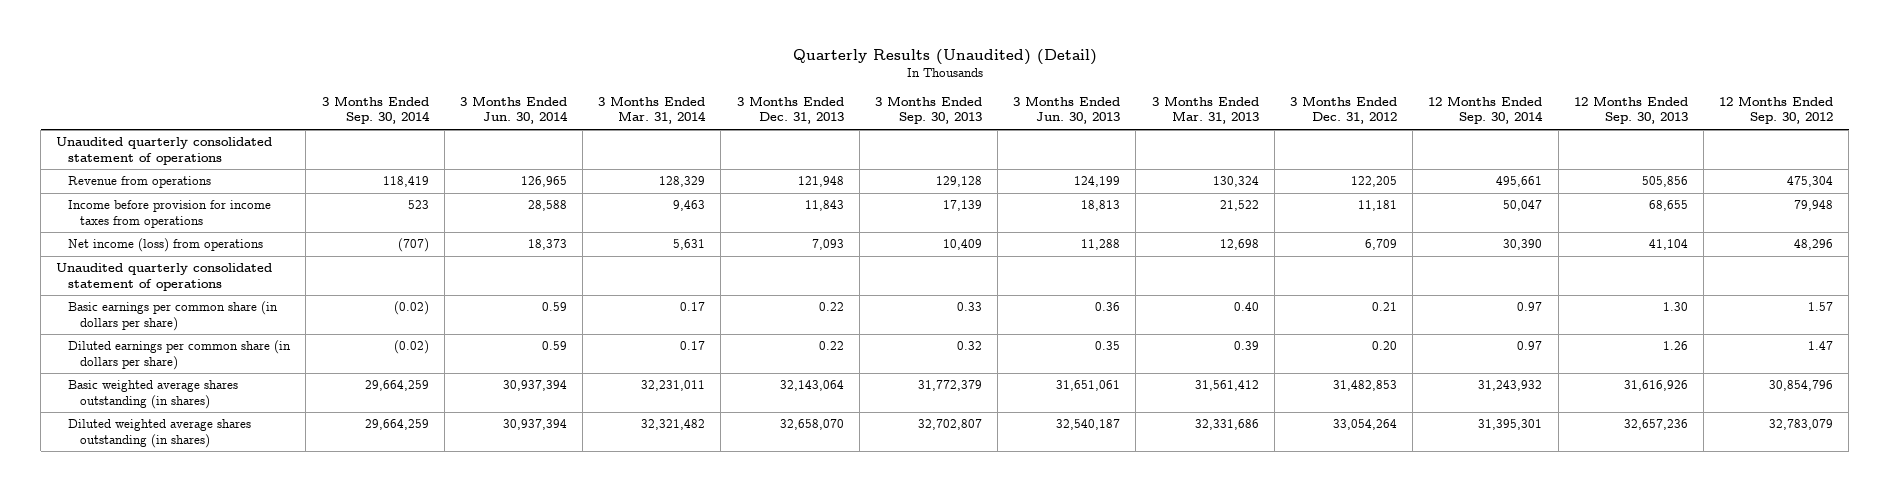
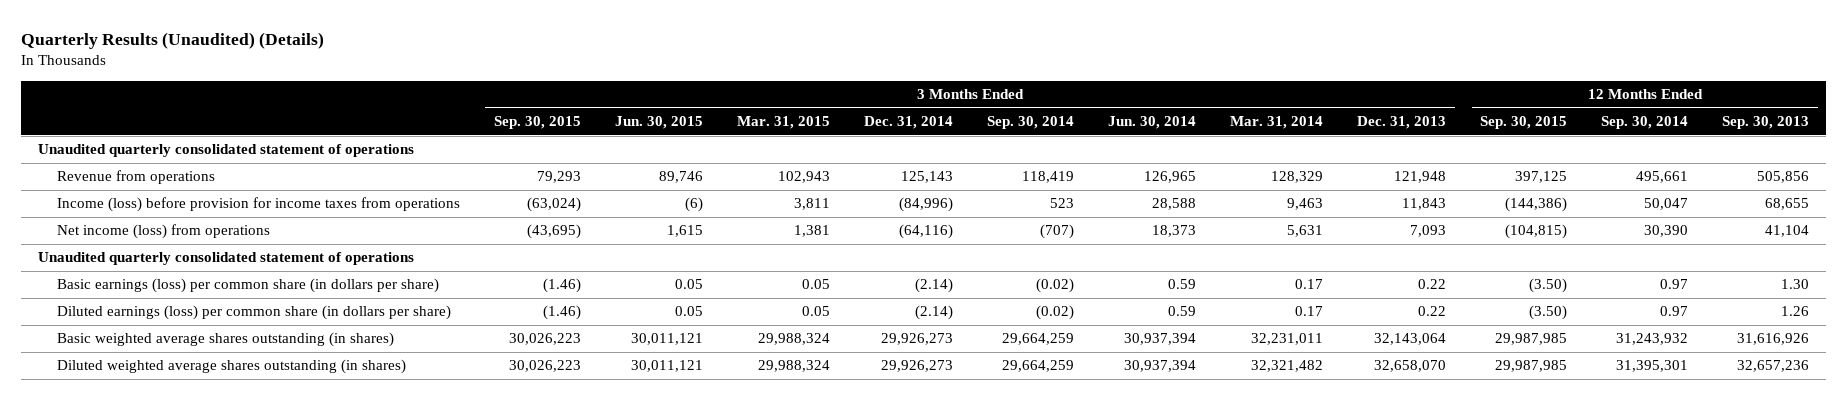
- Quarterly Results (Unaudited) (Detail)
+ Quarterly Results (Unaudited) (Details)
- | 3 Months Ended Sep. 30, 2014 | 3 Months Ended Jun. 30, 2014 | 3 Months Ended Mar. 31, 2014 | 3 Months Ended Dec. 31, 2013 | 3 Months Ended Sep. 30, 2013 | 3 Months Ended Jun. 30, 2013 | 3 Months Ended Mar. 31, 2013 | 3 Months Ended Dec. 31, 2012 | 12 Months Ended Sep. 30, 2014 | 12 Months Ended Sep. 30, 2013 | 12 Months Ended Sep. 30, 2012
+ | 3 Months Ended Sep. 30, 2015 | 3 Months Ended Jun. 30, 2015 | 3 Months Ended Mar. 31, 2015 | 3 Months Ended Dec. 31, 2014 | 3 Months Ended Sep. 30, 2014 | 3 Months Ended Jun. 30, 2014 | 3 Months Ended Mar. 31, 2014 | 3 Months Ended Dec. 31, 2013 | 12 Months Ended Sep. 30, 2015 | 12 Months Ended Sep. 30, 2014 | 12 Months Ended Sep. 30, 2013
- Income before provision for income taxes from operations | 523 | 28,588 | 9,463 | 11,843 | 17,139 | 18,813 | 21,522 | 11,181 | 50,047 | 68,655 | 79,948
+ Income (loss) before provision for income taxes from operations | (63,024) | (6) | 3,811 | (84,996) | 523 | 28,588 | 9,463 | 11,843 | (144,386) | 50,047 | 68,655
- Basic earnings per common share (in dollars per share) | (0.02) | 0.59 | 0.17 | 0.22 | 0.33 | 0.36 | 0.40 | 0.21 | 0.97 | 1.30 | 1.57
- Diluted earnings per common share (in dollars per share) | (0.02) | 0.59 | 0.17 | 0.22 | 0.32 | 0.35 | 0.39 | 0.20 | 0.97 | 1.26 | 1.47
+ Basic earnings (loss) per common share (in dollars per share) | (1.46) | 0.05 | 0.05 | (2.14) | (0.02) | 0.59 | 0.17 | 0.22 | (3.50) | 0.97 | 1.30
+ Diluted earnings (loss) per common share (in dollars per share) | (1.46) | 0.05 | 0.05 | (2.14) | (0.02) | 0.59 | 0.17 | 0.22 | (3.50) | 0.97 | 1.26

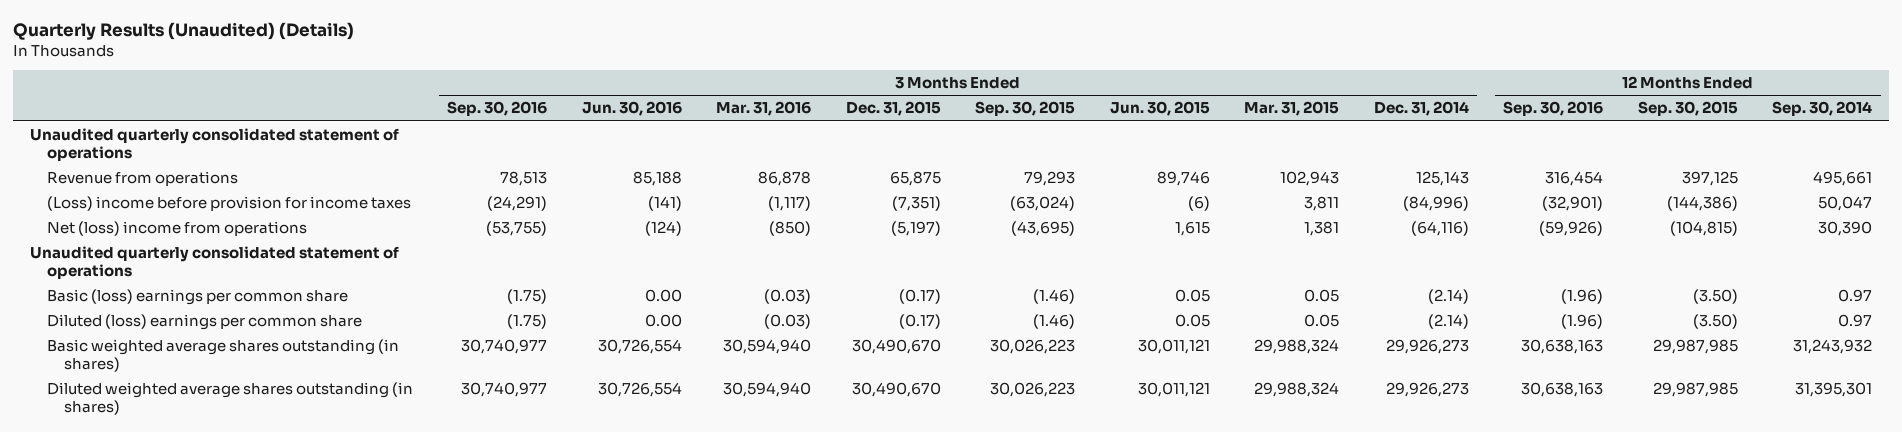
- | 3 Months Ended Sep. 30, 2015 | 3 Months Ended Jun. 30, 2015 | 3 Months Ended Mar. 31, 2015 | 3 Months Ended Dec. 31, 2014 | 3 Months Ended Sep. 30, 2014 | 3 Months Ended Jun. 30, 2014 | 3 Months Ended Mar. 31, 2014 | 3 Months Ended Dec. 31, 2013 | 12 Months Ended Sep. 30, 2015 | 12 Months Ended Sep. 30, 2014 | 12 Months Ended Sep. 30, 2013
+ | 3 Months Ended Sep. 30, 2016 | 3 Months Ended Jun. 30, 2016 | 3 Months Ended Mar. 31, 2016 | 3 Months Ended Dec. 31, 2015 | 3 Months Ended Sep. 30, 2015 | 3 Months Ended Jun. 30, 2015 | 3 Months Ended Mar. 31, 2015 | 3 Months Ended Dec. 31, 2014 | 12 Months Ended Sep. 30, 2016 | 12 Months Ended Sep. 30, 2015 | 12 Months Ended Sep. 30, 2014
- Income (loss) before provision for income taxes from operations | (63,024) | (6) | 3,811 | (84,996) | 523 | 28,588 | 9,463 | 11,843 | (144,386) | 50,047 | 68,655
- Net income (loss) from operations | (43,695) | 1,615 | 1,381 | (64,116) | (707) | 18,373 | 5,631 | 7,093 | (104,815) | 30,390 | 41,104
+ (Loss) income before provision for income taxes | (24,291) | (141) | (1,117) | (7,351) | (63,024) | (6) | 3,811 | (84,996) | (32,901) | (144,386) | 50,047
+ Net (loss) income from operations | (53,755) | (124) | (850) | (5,197) | (43,695) | 1,615 | 1,381 | (64,116) | (59,926) | (104,815) | 30,390
- Basic earnings (loss) per common share (in dollars per share) | (1.46) | 0.05 | 0.05 | (2.14) | (0.02) | 0.59 | 0.17 | 0.22 | (3.50) | 0.97 | 1.30
- Diluted earnings (loss) per common share (in dollars per share) | (1.46) | 0.05 | 0.05 | (2.14) | (0.02) | 0.59 | 0.17 | 0.22 | (3.50) | 0.97 | 1.26
+ Basic (loss) earnings per common share | (1.75) | 0.00 | (0.03) | (0.17) | (1.46) | 0.05 | 0.05 | (2.14) | (1.96) | (3.50) | 0.97
+ Diluted (loss) earnings per common share | (1.75) | 0.00 | (0.03) | (0.17) | (1.46) | 0.05 | 0.05 | (2.14) | (1.96) | (3.50) | 0.97

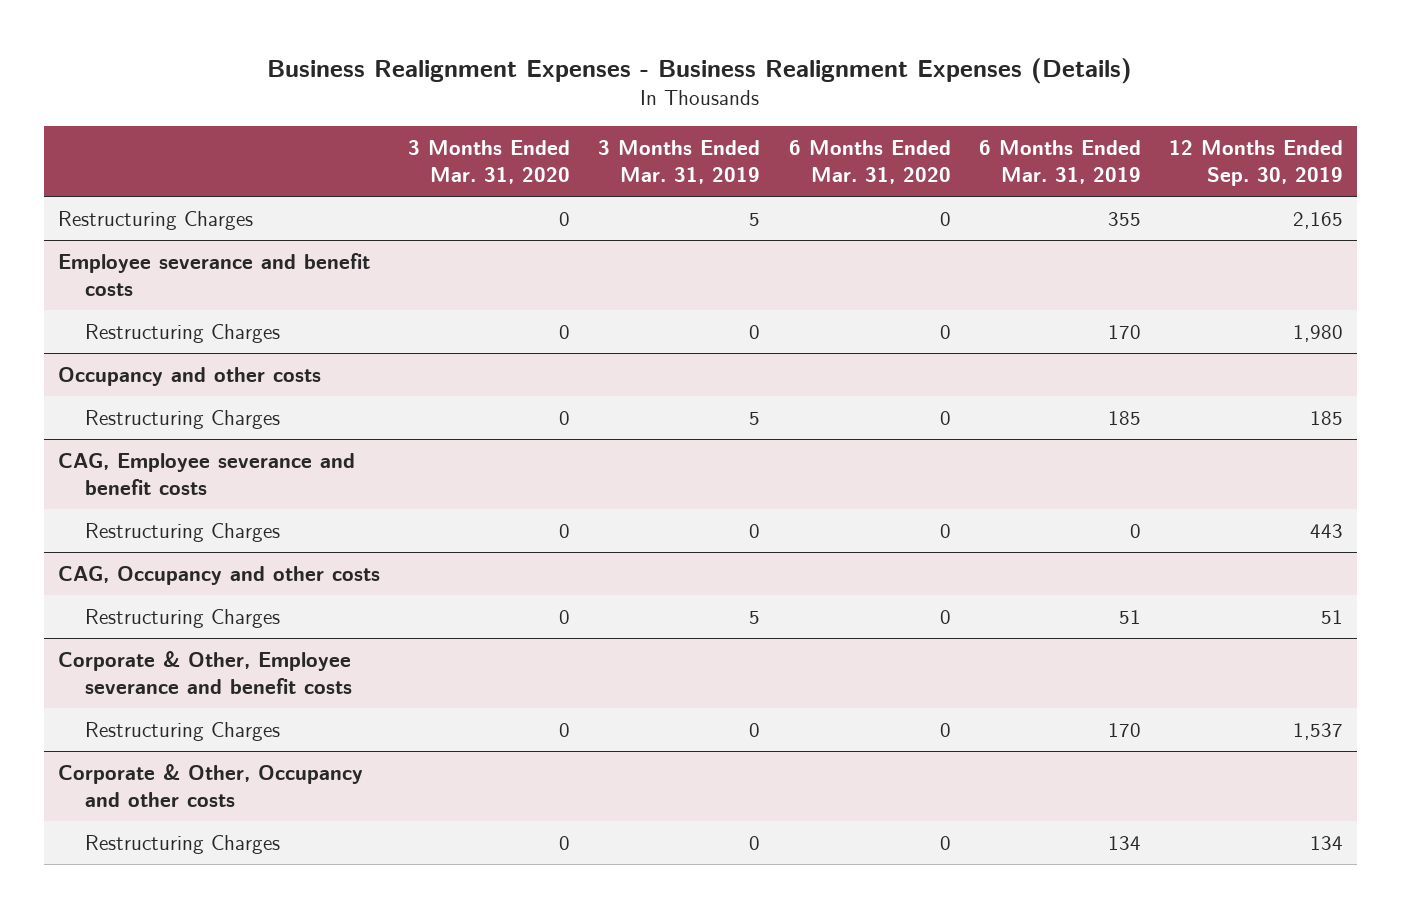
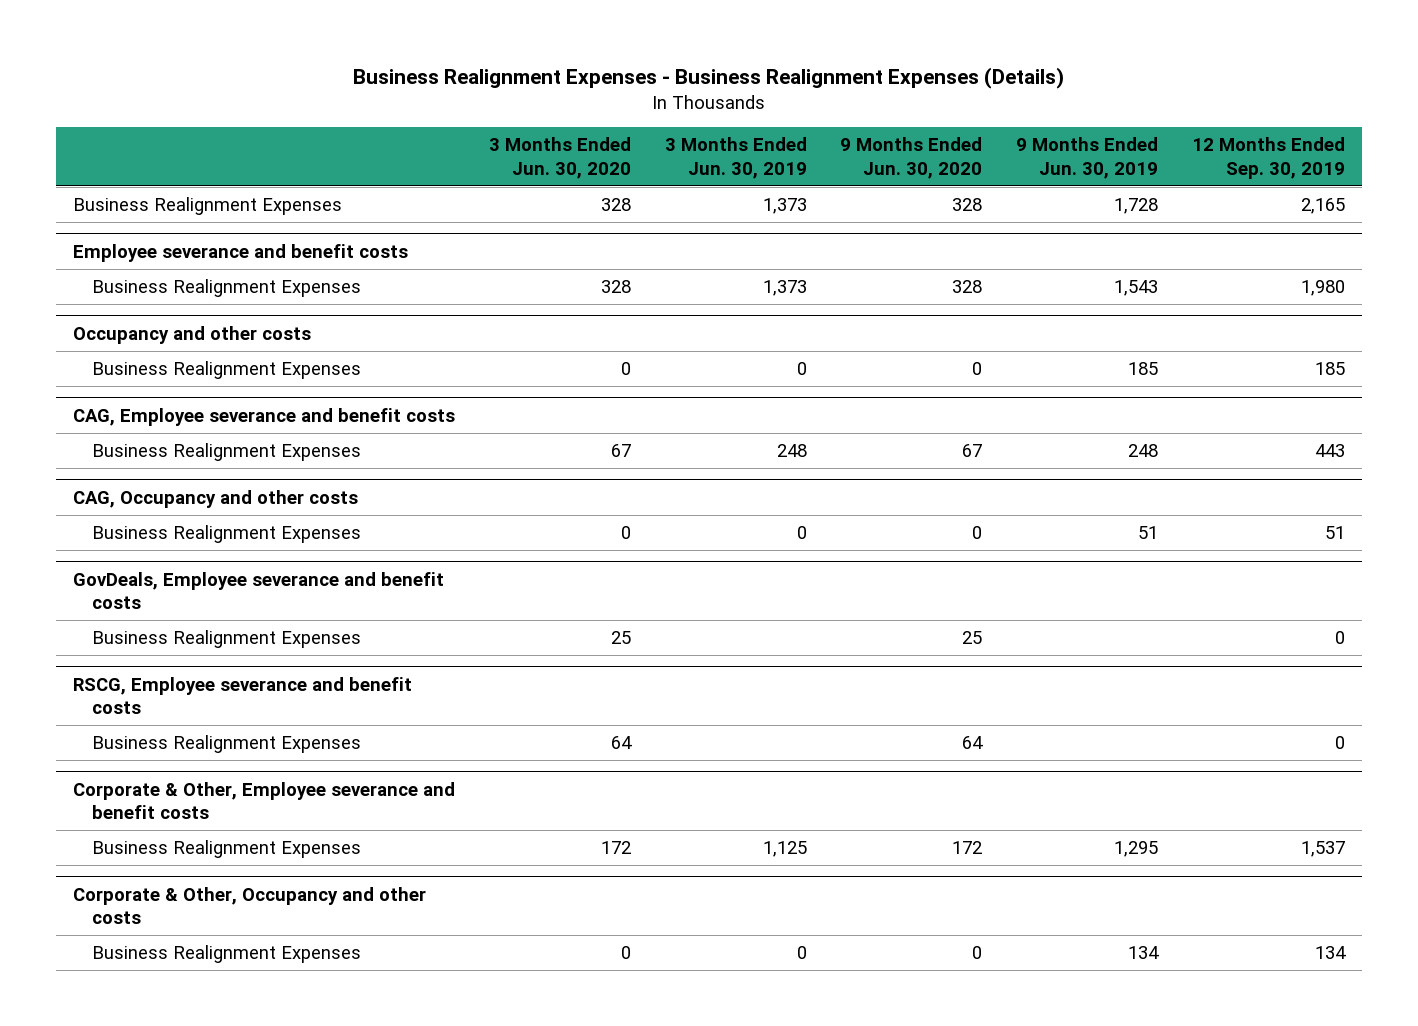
- | 3 Months Ended Mar. 31, 2020 | 3 Months Ended Mar. 31, 2019 | 6 Months Ended Mar. 31, 2020 | 6 Months Ended Mar. 31, 2019 | 12 Months Ended Sep. 30, 2019
+ | 3 Months Ended Jun. 30, 2020 | 3 Months Ended Jun. 30, 2019 | 9 Months Ended Jun. 30, 2020 | 9 Months Ended Jun. 30, 2019 | 12 Months Ended Sep. 30, 2019
- Restructuring Charges | 0 | 5 | 0 | 355 | 2,165
+ Business Realignment Expenses | 328 | 1,373 | 328 | 1,728 | 2,165
@ Employee severance and benefit costs
- Restructuring Charges | 0 | 0 | 0 | 170 | 1,980
+ Business Realignment Expenses | 328 | 1,373 | 328 | 1,543 | 1,980
@ Occupancy and other costs
- Restructuring Charges | 0 | 5 | 0 | 185 | 185
+ Business Realignment Expenses | 0 | 0 | 0 | 185 | 185
@ CAG, Employee severance and benefit costs
- Restructuring Charges | 0 | 0 | 0 | 0 | 443
+ Business Realignment Expenses | 67 | 248 | 67 | 248 | 443
@ CAG, Occupancy and other costs
- Restructuring Charges | 0 | 5 | 0 | 51 | 51
+ Business Realignment Expenses | 0 | 0 | 0 | 51 | 51
+ GovDeals, Employee severance and benefit costs
+ Business Realignment Expenses | 25 | | 25 | | 0
+ RSCG, Employee severance and benefit costs
+ Business Realignment Expenses | 64 | | 64 | | 0
@ Corporate & Other, Employee severance and benefit costs
- Restructuring Charges | 0 | 0 | 0 | 170 | 1,537
+ Business Realignment Expenses | 172 | 1,125 | 172 | 1,295 | 1,537
@ Corporate & Other, Occupancy and other costs
- Restructuring Charges | 0 | 0 | 0 | 134 | 134
+ Business Realignment Expenses | 0 | 0 | 0 | 134 | 134

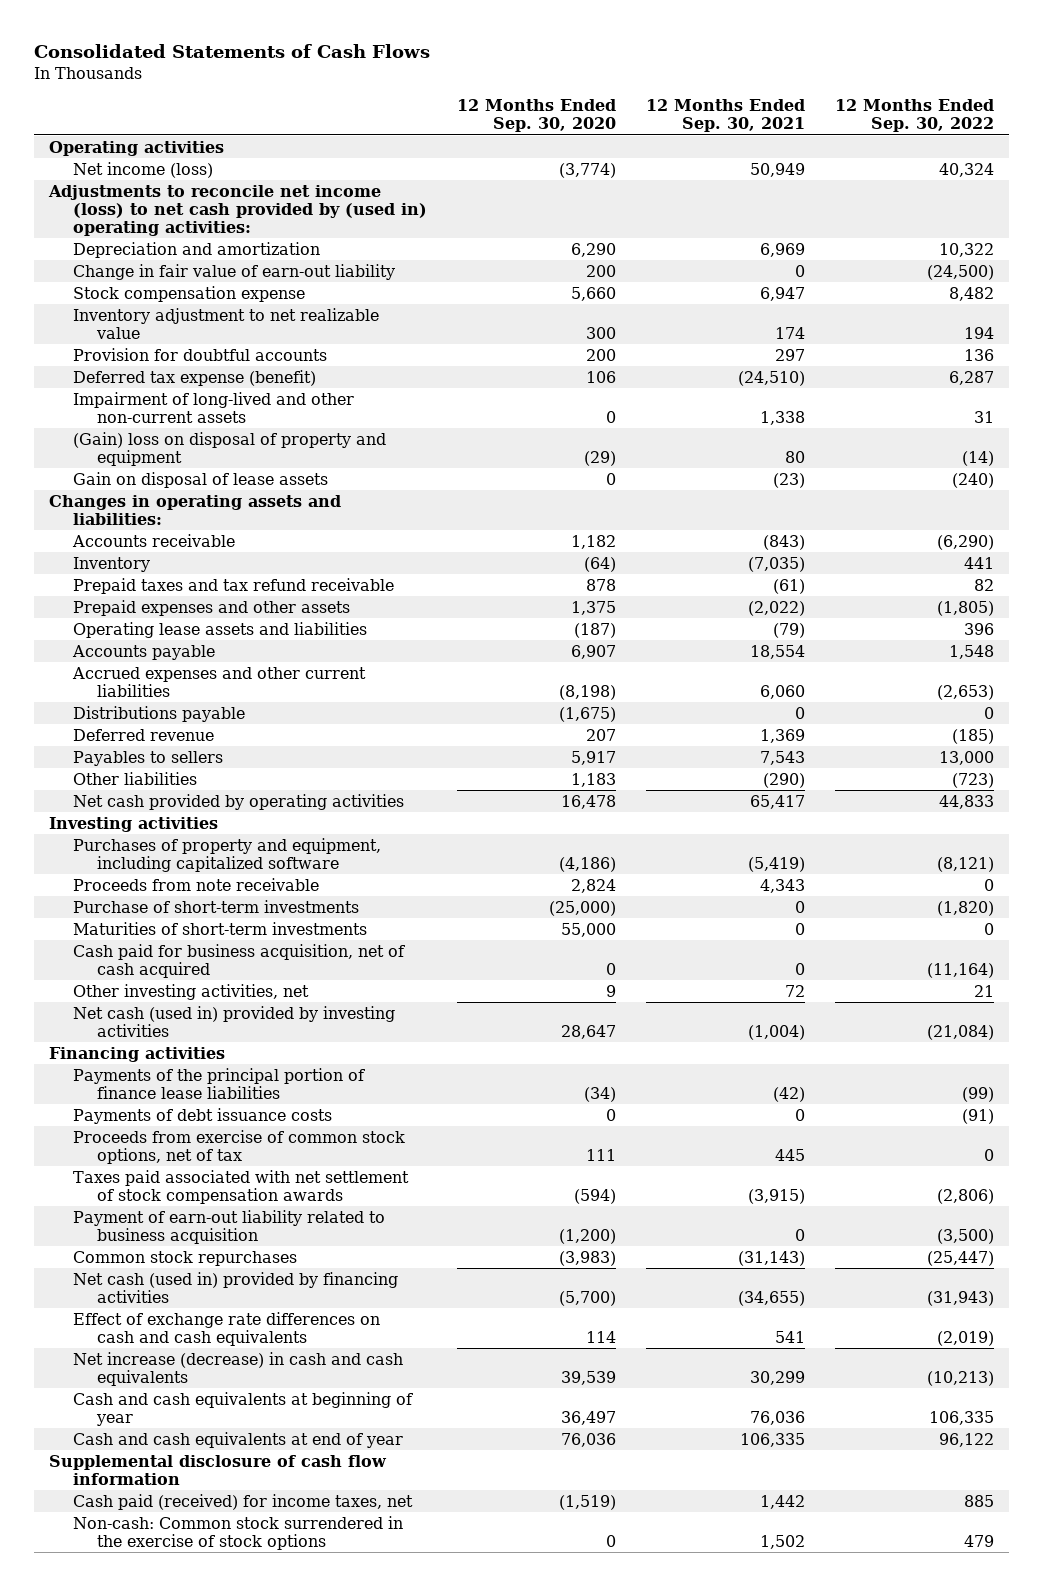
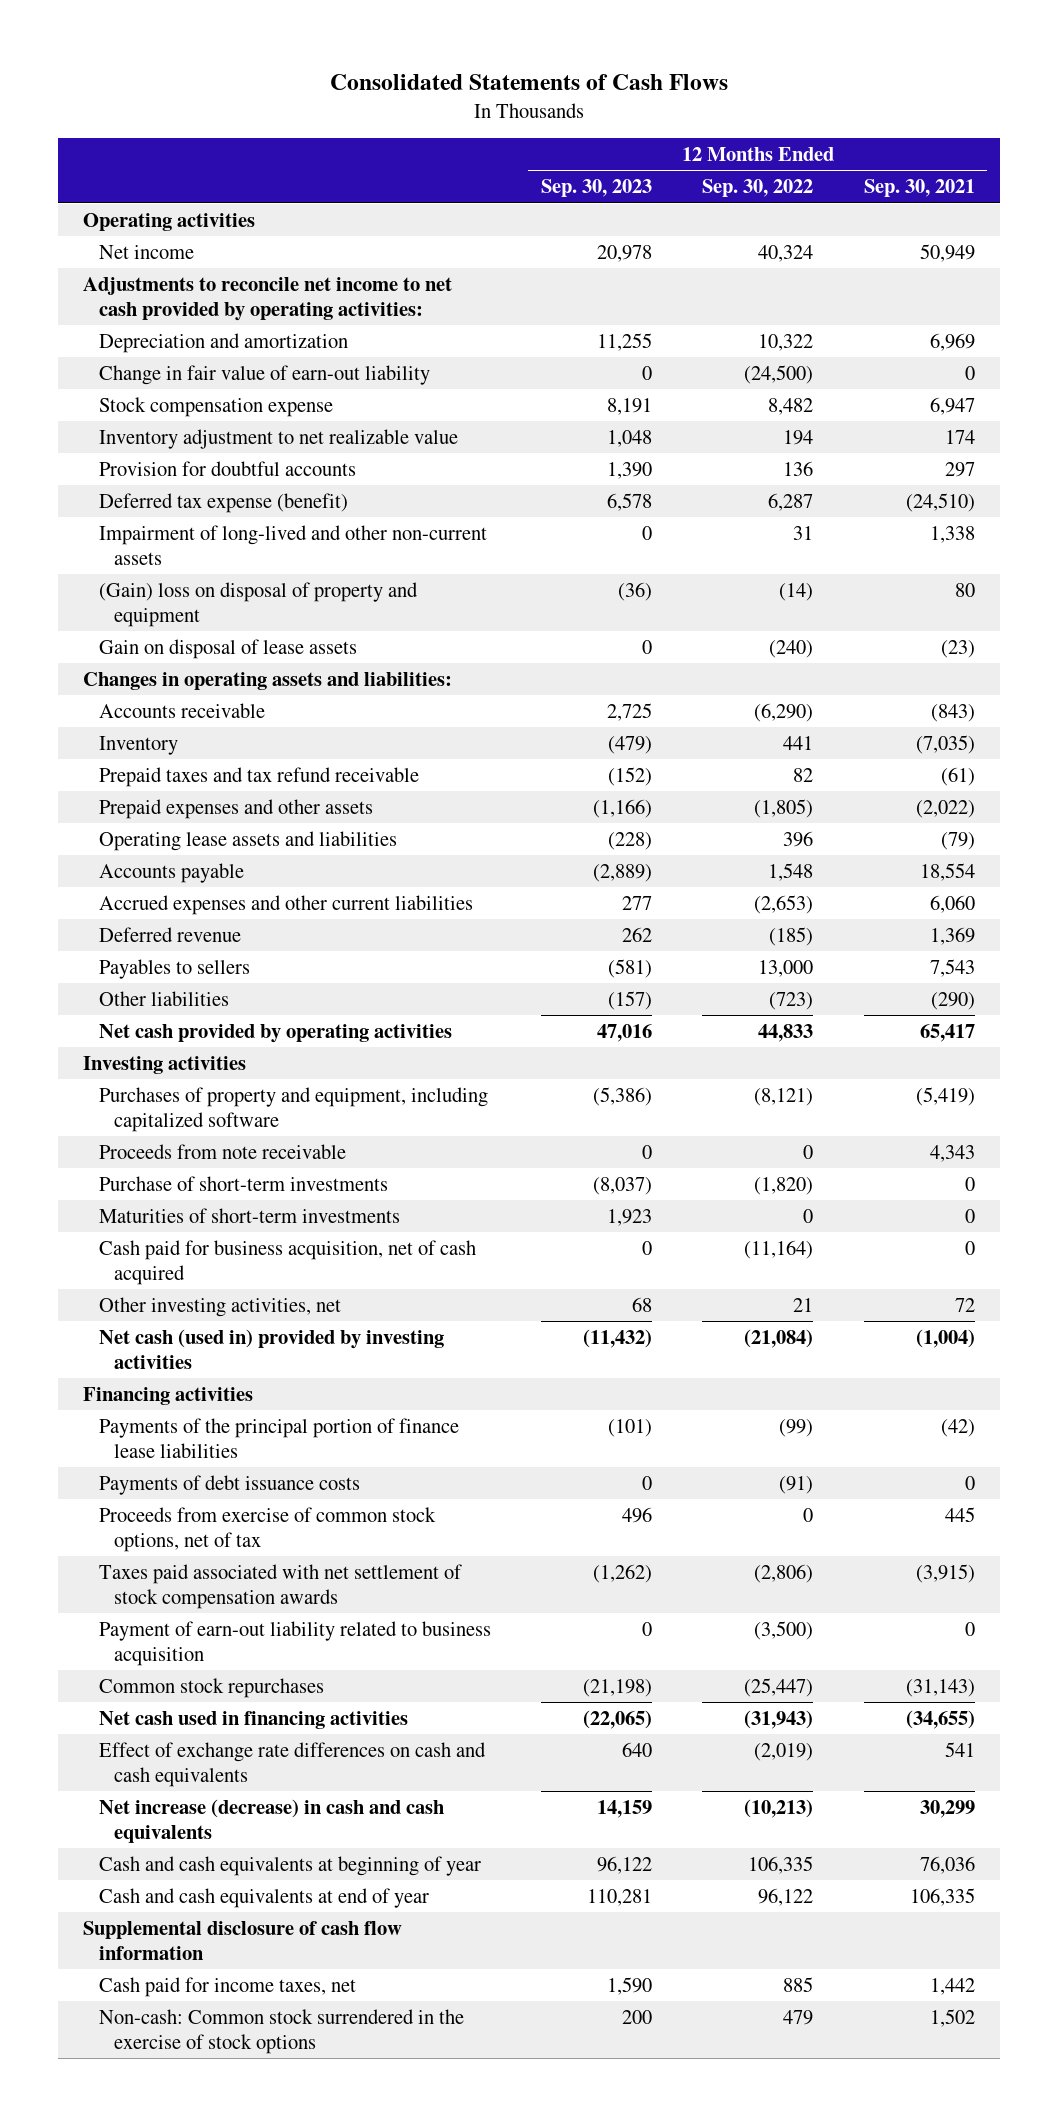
- | 12 Months Ended Sep. 30, 2020 | 12 Months Ended Sep. 30, 2021 | 12 Months Ended Sep. 30, 2022
+ | 12 Months Ended Sep. 30, 2023 | 12 Months Ended Sep. 30, 2022 | 12 Months Ended Sep. 30, 2021
- Net income (loss) | (3,774) | 50,949 | 40,324
- Adjustments to reconcile net income (loss) to net cash provided by (used in) operating activities:
+ Net income | 20,978 | 40,324 | 50,949
+ Adjustments to reconcile net income to net cash provided by operating activities:
- Distributions payable | (1,675) | 0 | 0
- Net cash (used in) provided by financing activities | (5,700) | (34,655) | (31,943)
+ Net cash used in financing activities | (22,065) | (31,943) | (34,655)
- Cash paid (received) for income taxes, net | (1,519) | 1,442 | 885
+ Cash paid for income taxes, net | 1,590 | 885 | 1,442

